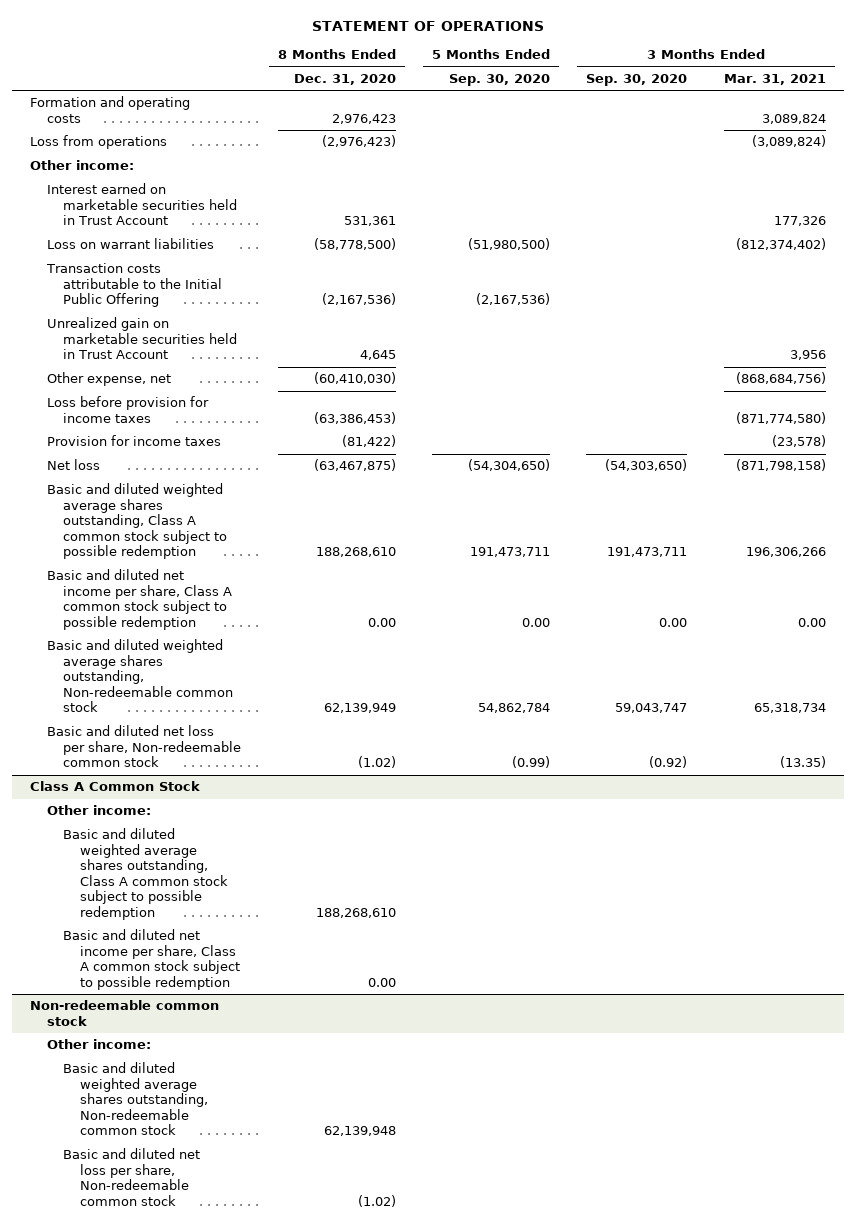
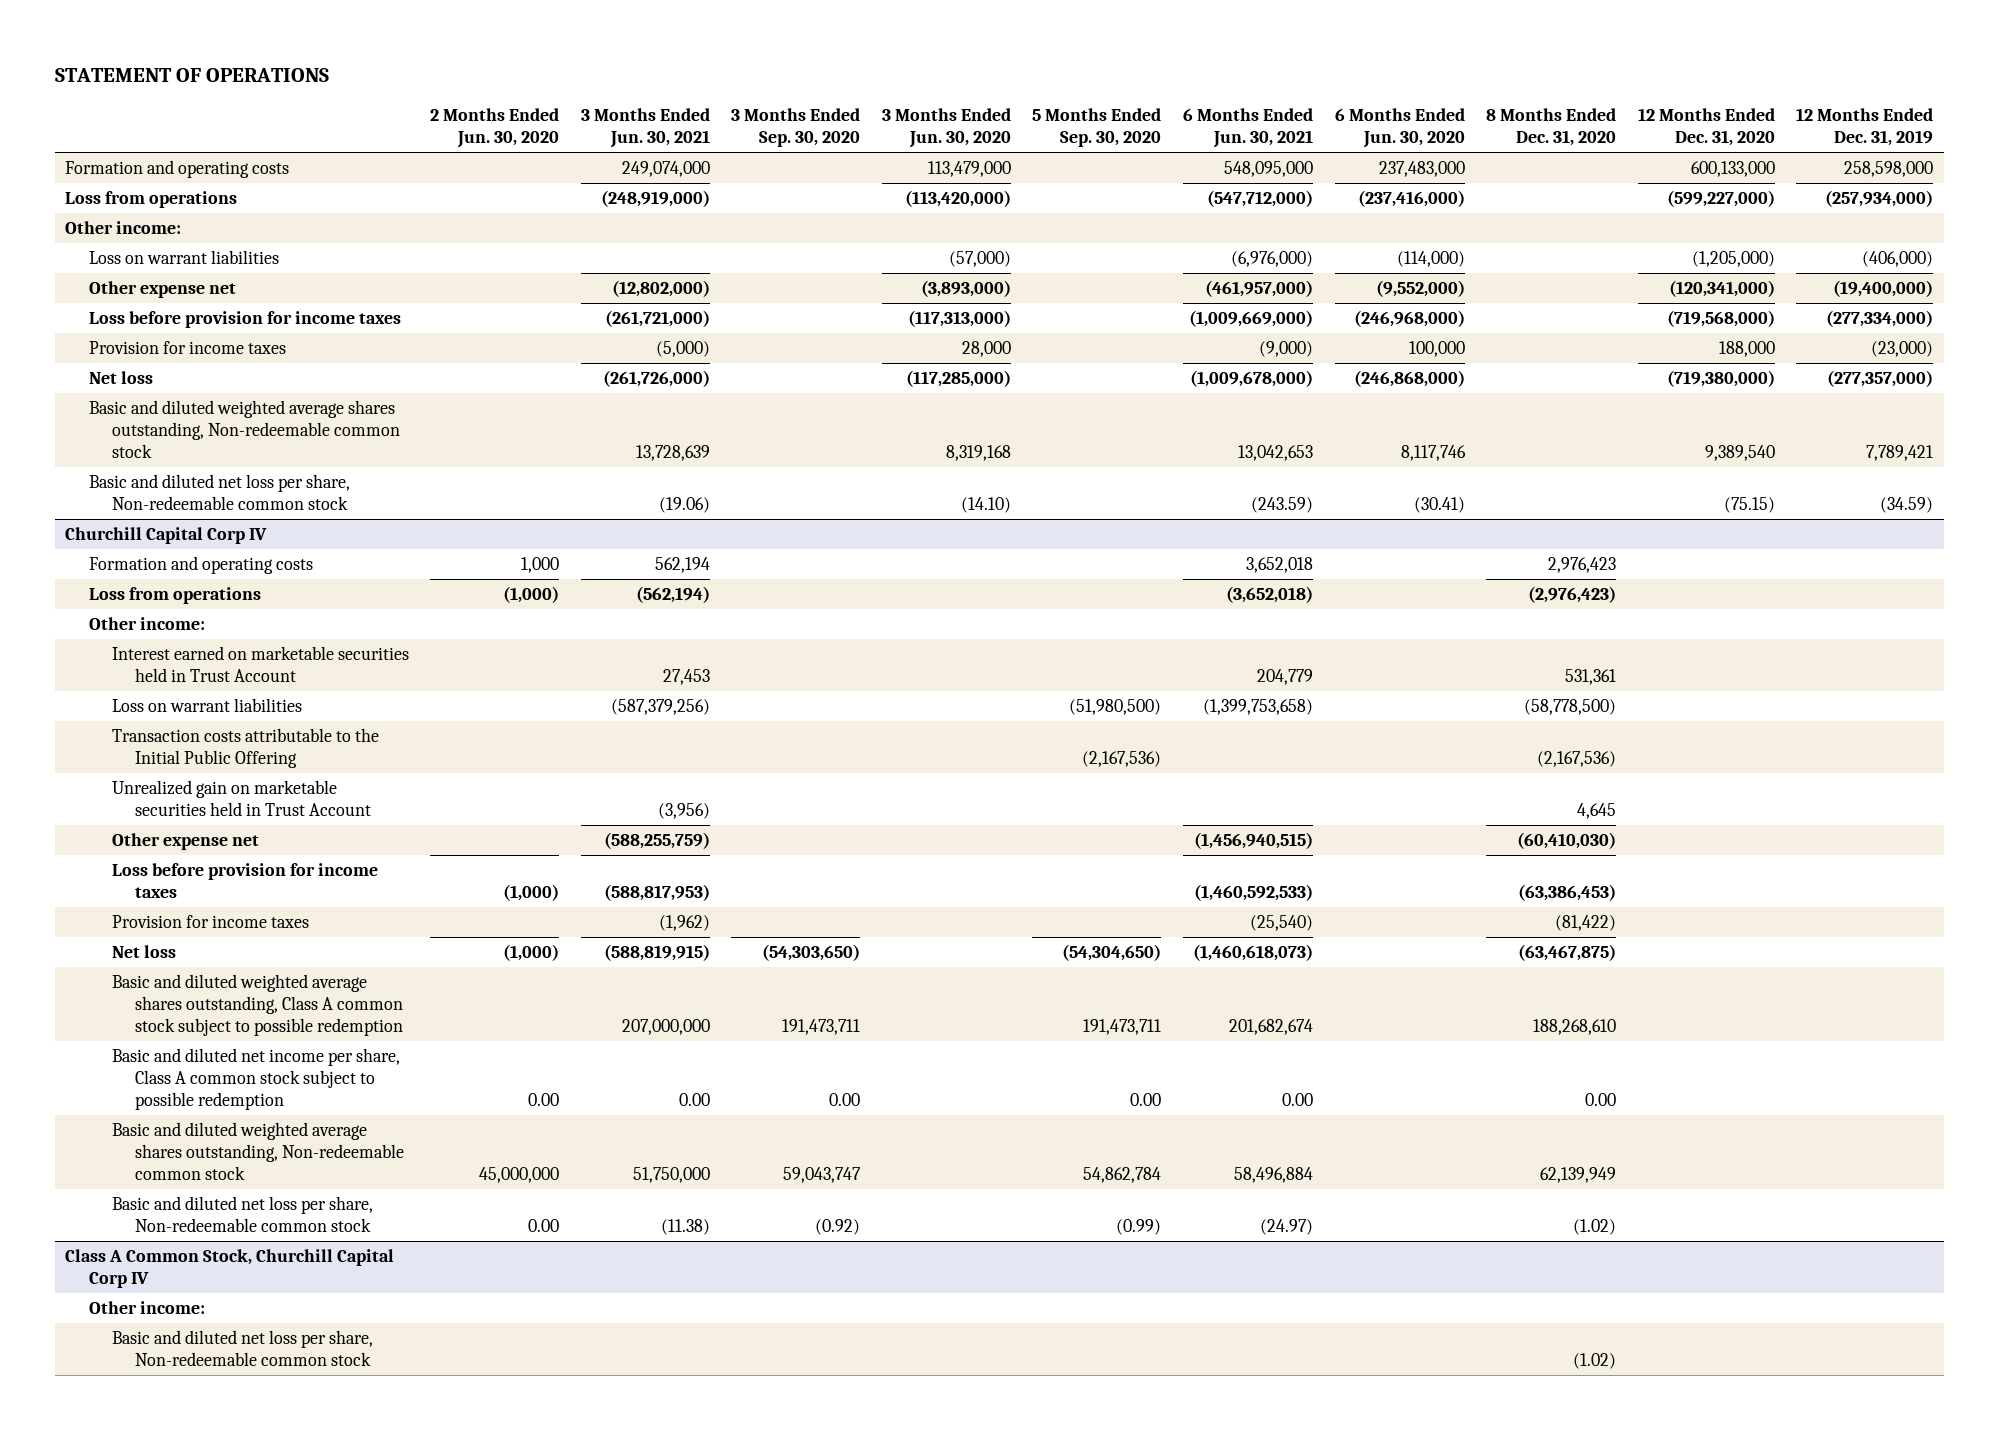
- | 8 Months Ended Dec. 31, 2020 | 5 Months Ended Sep. 30, 2020 | 3 Months Ended Sep. 30, 2020 | 3 Months Ended Mar. 31, 2021
+ | 2 Months Ended Jun. 30, 2020 | 3 Months Ended Jun. 30, 2021 | 3 Months Ended Sep. 30, 2020 | 3 Months Ended Jun. 30, 2020 | 5 Months Ended Sep. 30, 2020 | 6 Months Ended Jun. 30, 2021 | 6 Months Ended Jun. 30, 2020 | 8 Months Ended Dec. 31, 2020 | 12 Months Ended Dec. 31, 2020 | 12 Months Ended Dec. 31, 2019
+ Formation and operating costs | | 249,074,000 | | 113,479,000 | | 548,095,000 | 237,483,000 | | 600,133,000 | 258,598,000
+ Loss from operations | | (248,919,000) | | (113,420,000) | | (547,712,000) | (237,416,000) | | (599,227,000) | (257,934,000)
+ Other income:
+ Loss on warrant liabilities | | | | (57,000) | | (6,976,000) | (114,000) | | (1,205,000) | (406,000)
+ Other expense net | | (12,802,000) | | (3,893,000) | | (461,957,000) | (9,552,000) | | (120,341,000) | (19,400,000)
+ Loss before provision for income taxes | | (261,721,000) | | (117,313,000) | | (1,009,669,000) | (246,968,000) | | (719,568,000) | (277,334,000)
+ Provision for income taxes | | (5,000) | | 28,000 | | (9,000) | 100,000 | | 188,000 | (23,000)
+ Net loss | | (261,726,000) | | (117,285,000) | | (1,009,678,000) | (246,868,000) | | (719,380,000) | (277,357,000)
+ Basic and diluted weighted average shares outstanding, Non-redeemable common stock | | 13,728,639 | | 8,319,168 | | 13,042,653 | 8,117,746 | | 9,389,540 | 7,789,421
+ Basic and diluted net loss per share, Non-redeemable common stock | | (19.06) | | (14.10) | | (243.59) | (30.41) | | (75.15) | (34.59)
+ Churchill Capital Corp IV
- Other expense, net | (60,410,030) | | | (868,684,756)
+ Other expense net | | (588,255,759) | | | | (1,456,940,515) | | (60,410,030) | |
- Class A Common Stock
- Other income:
- Basic and diluted weighted average shares outstanding, Class A common stock subject to possible redemption | 188,268,610 | | |
- Basic and diluted net income per share, Class A common stock subject to possible redemption | 0.00 | | |
- Non-redeemable common stock
+ Class A Common Stock, Churchill Capital Corp IV
- Basic and diluted weighted average shares outstanding, Non-redeemable common stock | 62,139,948 | | |

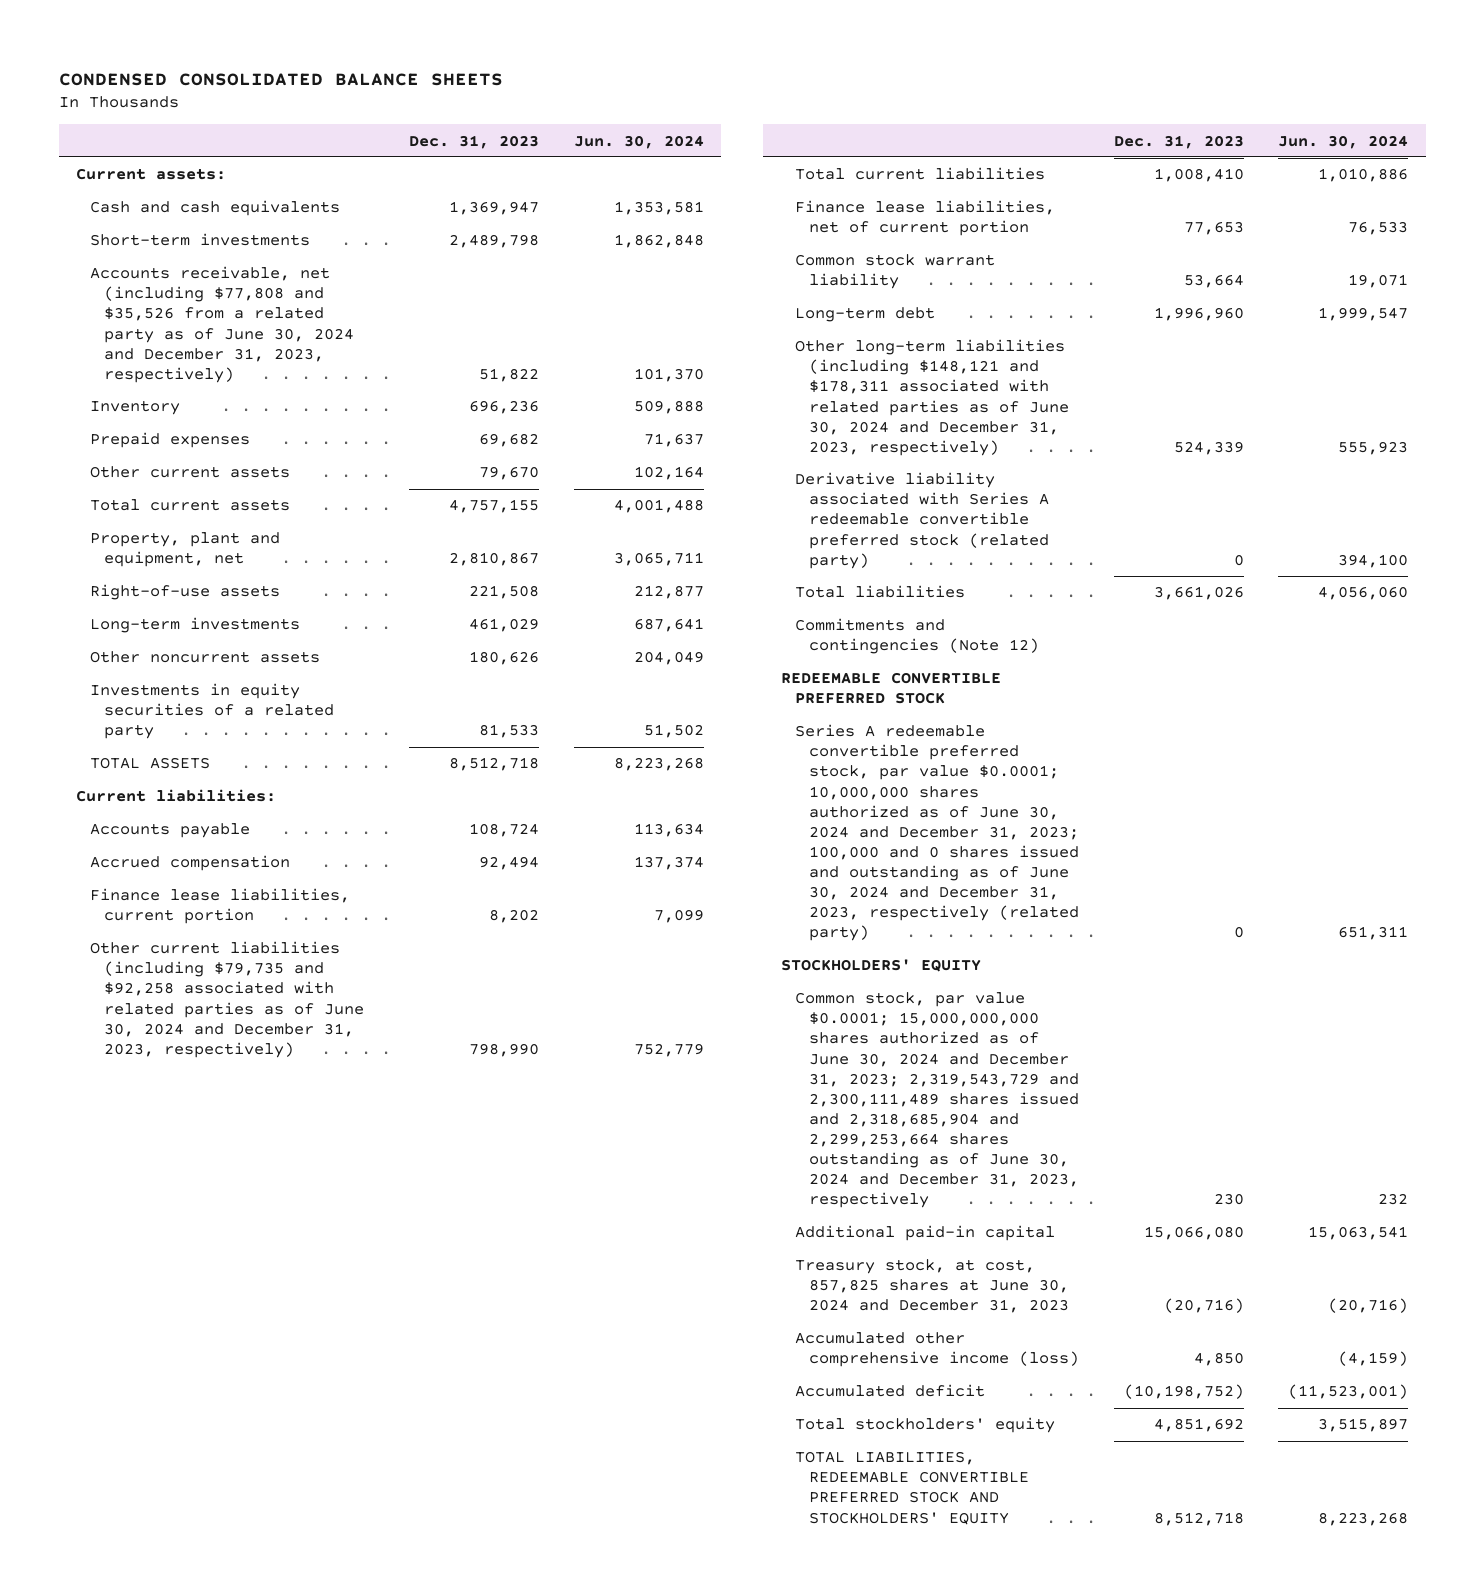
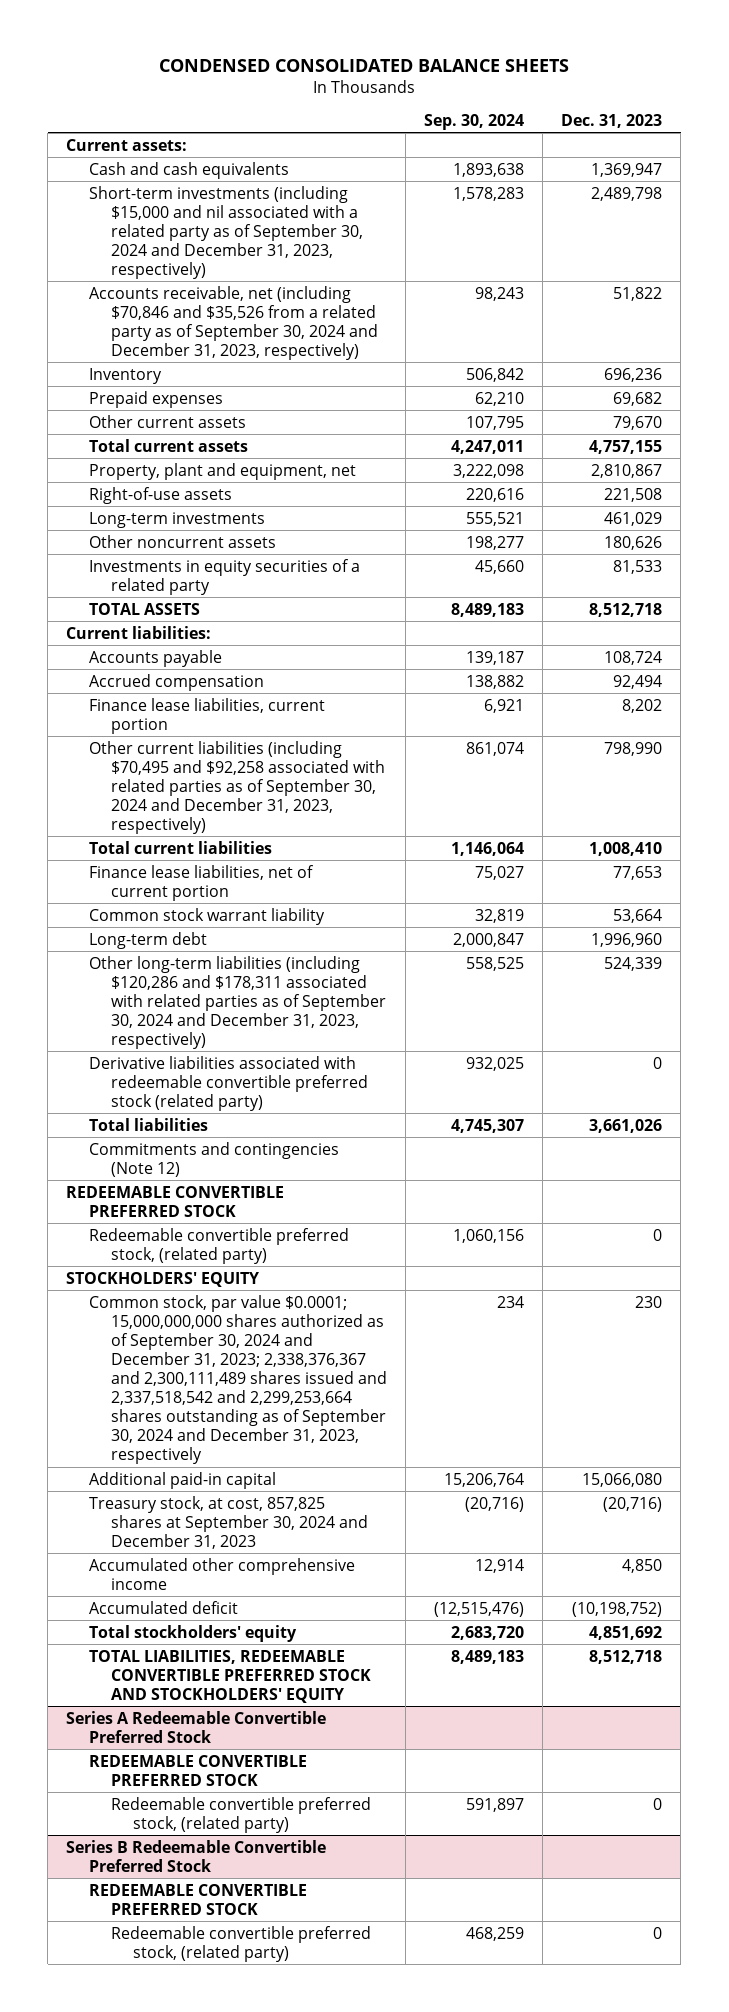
- | Dec. 31, 2023 | Jun. 30, 2024
+ | Sep. 30, 2024 | Dec. 31, 2023
- Short-term investments | 2,489,798 | 1,862,848
- Accounts receivable, net (including $77,808 and $35,526 from a related party as of June 30, 2024 and December 31, 2023, respectively) | 51,822 | 101,370
+ Short-term investments (including $15,000 and nil associated with a related party as of September 30, 2024 and December 31, 2023, respectively) | 1,578,283 | 2,489,798
+ Accounts receivable, net (including $70,846 and $35,526 from a related party as of September 30, 2024 and December 31, 2023, respectively) | 98,243 | 51,822
- Other current liabilities (including $79,735 and $92,258 associated with related parties as of June 30, 2024 and December 31, 2023, respectively) | 798,990 | 752,779
+ Other current liabilities (including $70,495 and $92,258 associated with related parties as of September 30, 2024 and December 31, 2023, respectively) | 861,074 | 798,990
- Other long-term liabilities (including $148,121 and $178,311 associated with related parties as of June 30, 2024 and December 31, 2023, respectively) | 524,339 | 555,923
- Derivative liability associated with Series A redeemable convertible preferred stock (related party) | 0 | 394,100
+ Other long-term liabilities (including $120,286 and $178,311 associated with related parties as of September 30, 2024 and December 31, 2023, respectively) | 558,525 | 524,339
+ Derivative liabilities associated with redeemable convertible preferred stock (related party) | 932,025 | 0
- Series A redeemable convertible preferred stock, par value $0.0001; 10,000,000 shares authorized as of June 30, 2024 and December 31, 2023; 100,000 and 0 shares issued and outstanding as of June 30, 2024 and December 31, 2023, respectively (related party) | 0 | 651,311
+ Redeemable convertible preferred stock, (related party) | 1,060,156 | 0
- Common stock, par value $0.0001; 15,000,000,000 shares authorized as of June 30, 2024 and December 31, 2023; 2,319,543,729 and 2,300,111,489 shares issued and 2,318,685,904 and 2,299,253,664 shares outstanding as of June 30, 2024 and December 31, 2023, respectively | 230 | 232
+ Common stock, par value $0.0001; 15,000,000,000 shares authorized as of September 30, 2024 and December 31, 2023; 2,338,376,367 and 2,300,111,489 shares issued and 2,337,518,542 and 2,299,253,664 shares outstanding as of September 30, 2024 and December 31, 2023, respectively | 234 | 230
- Treasury stock, at cost, 857,825 shares at June 30, 2024 and December 31, 2023 | (20,716) | (20,716)
- Accumulated other comprehensive income (loss) | 4,850 | (4,159)
+ Treasury stock, at cost, 857,825 shares at September 30, 2024 and December 31, 2023 | (20,716) | (20,716)
+ Accumulated other comprehensive income | 12,914 | 4,850
+ Series A Redeemable Convertible Preferred Stock
+ REDEEMABLE CONVERTIBLE PREFERRED STOCK
+ Redeemable convertible preferred stock, (related party) | 591,897 | 0
+ Series B Redeemable Convertible Preferred Stock
+ REDEEMABLE CONVERTIBLE PREFERRED STOCK
+ Redeemable convertible preferred stock, (related party) | 468,259 | 0

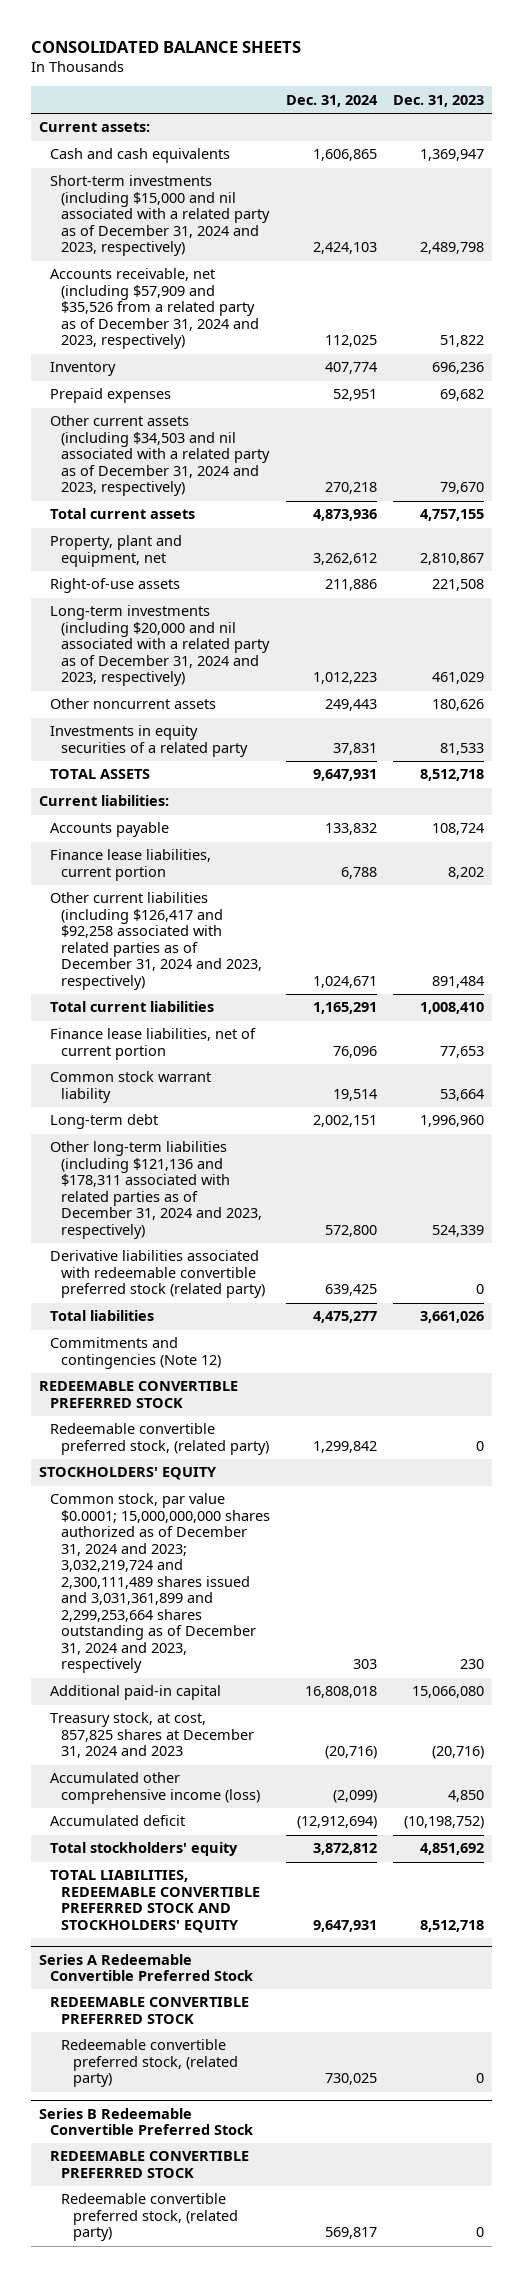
- CONDENSED CONSOLIDATED BALANCE SHEETS
+ CONSOLIDATED BALANCE SHEETS
- | Sep. 30, 2024 | Dec. 31, 2023
+ | Dec. 31, 2024 | Dec. 31, 2023
- Short-term investments (including $15,000 and nil associated with a related party as of September 30, 2024 and December 31, 2023, respectively) | 1,578,283 | 2,489,798
- Accounts receivable, net (including $70,846 and $35,526 from a related party as of September 30, 2024 and December 31, 2023, respectively) | 98,243 | 51,822
+ Short-term investments (including $15,000 and nil associated with a related party as of December 31, 2024 and 2023, respectively) | 2,424,103 | 2,489,798
+ Accounts receivable, net (including $57,909 and $35,526 from a related party as of December 31, 2024 and 2023, respectively) | 112,025 | 51,822
- Other current assets | 107,795 | 79,670
+ Other current assets (including $34,503 and nil associated with a related party as of December 31, 2024 and 2023, respectively) | 270,218 | 79,670
- Long-term investments | 555,521 | 461,029
+ Long-term investments (including $20,000 and nil associated with a related party as of December 31, 2024 and 2023, respectively) | 1,012,223 | 461,029
- Accrued compensation | 138,882 | 92,494
- Other current liabilities (including $70,495 and $92,258 associated with related parties as of September 30, 2024 and December 31, 2023, respectively) | 861,074 | 798,990
+ Other current liabilities (including $126,417 and $92,258 associated with related parties as of December 31, 2024 and 2023, respectively) | 1,024,671 | 891,484
- Other long-term liabilities (including $120,286 and $178,311 associated with related parties as of September 30, 2024 and December 31, 2023, respectively) | 558,525 | 524,339
+ Other long-term liabilities (including $121,136 and $178,311 associated with related parties as of December 31, 2024 and 2023, respectively) | 572,800 | 524,339
- Common stock, par value $0.0001; 15,000,000,000 shares authorized as of September 30, 2024 and December 31, 2023; 2,338,376,367 and 2,300,111,489 shares issued and 2,337,518,542 and 2,299,253,664 shares outstanding as of September 30, 2024 and December 31, 2023, respectively | 234 | 230
+ Common stock, par value $0.0001; 15,000,000,000 shares authorized as of December 31, 2024 and 2023; 3,032,219,724 and 2,300,111,489 shares issued and 3,031,361,899 and 2,299,253,664 shares outstanding as of December 31, 2024 and 2023, respectively | 303 | 230
- Treasury stock, at cost, 857,825 shares at September 30, 2024 and December 31, 2023 | (20,716) | (20,716)
- Accumulated other comprehensive income | 12,914 | 4,850
+ Treasury stock, at cost, 857,825 shares at December 31, 2024 and 2023 | (20,716) | (20,716)
+ Accumulated other comprehensive income (loss) | (2,099) | 4,850

